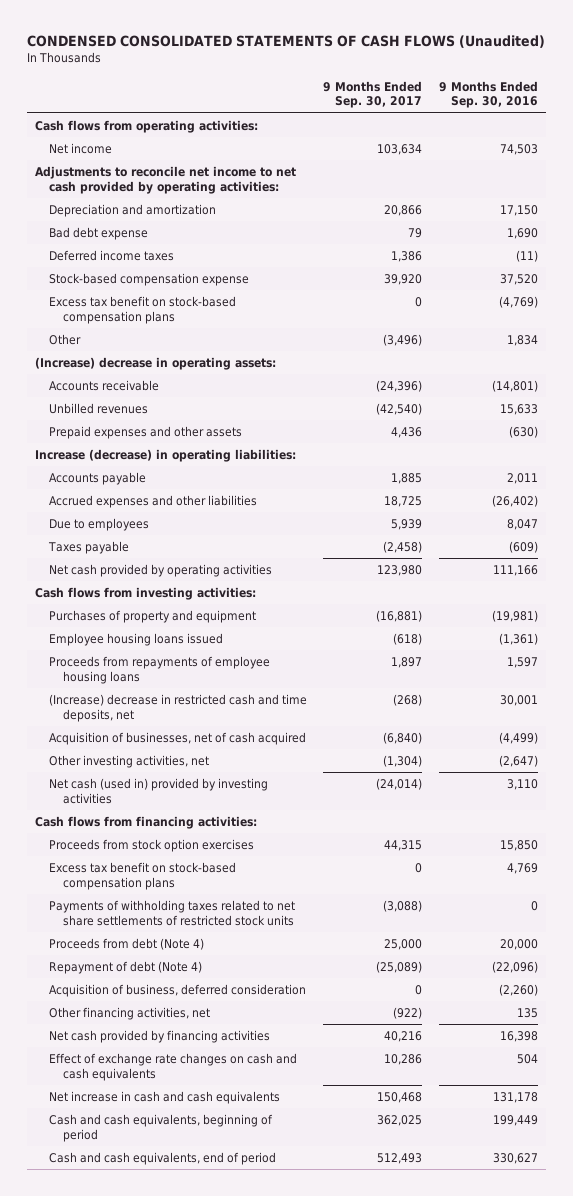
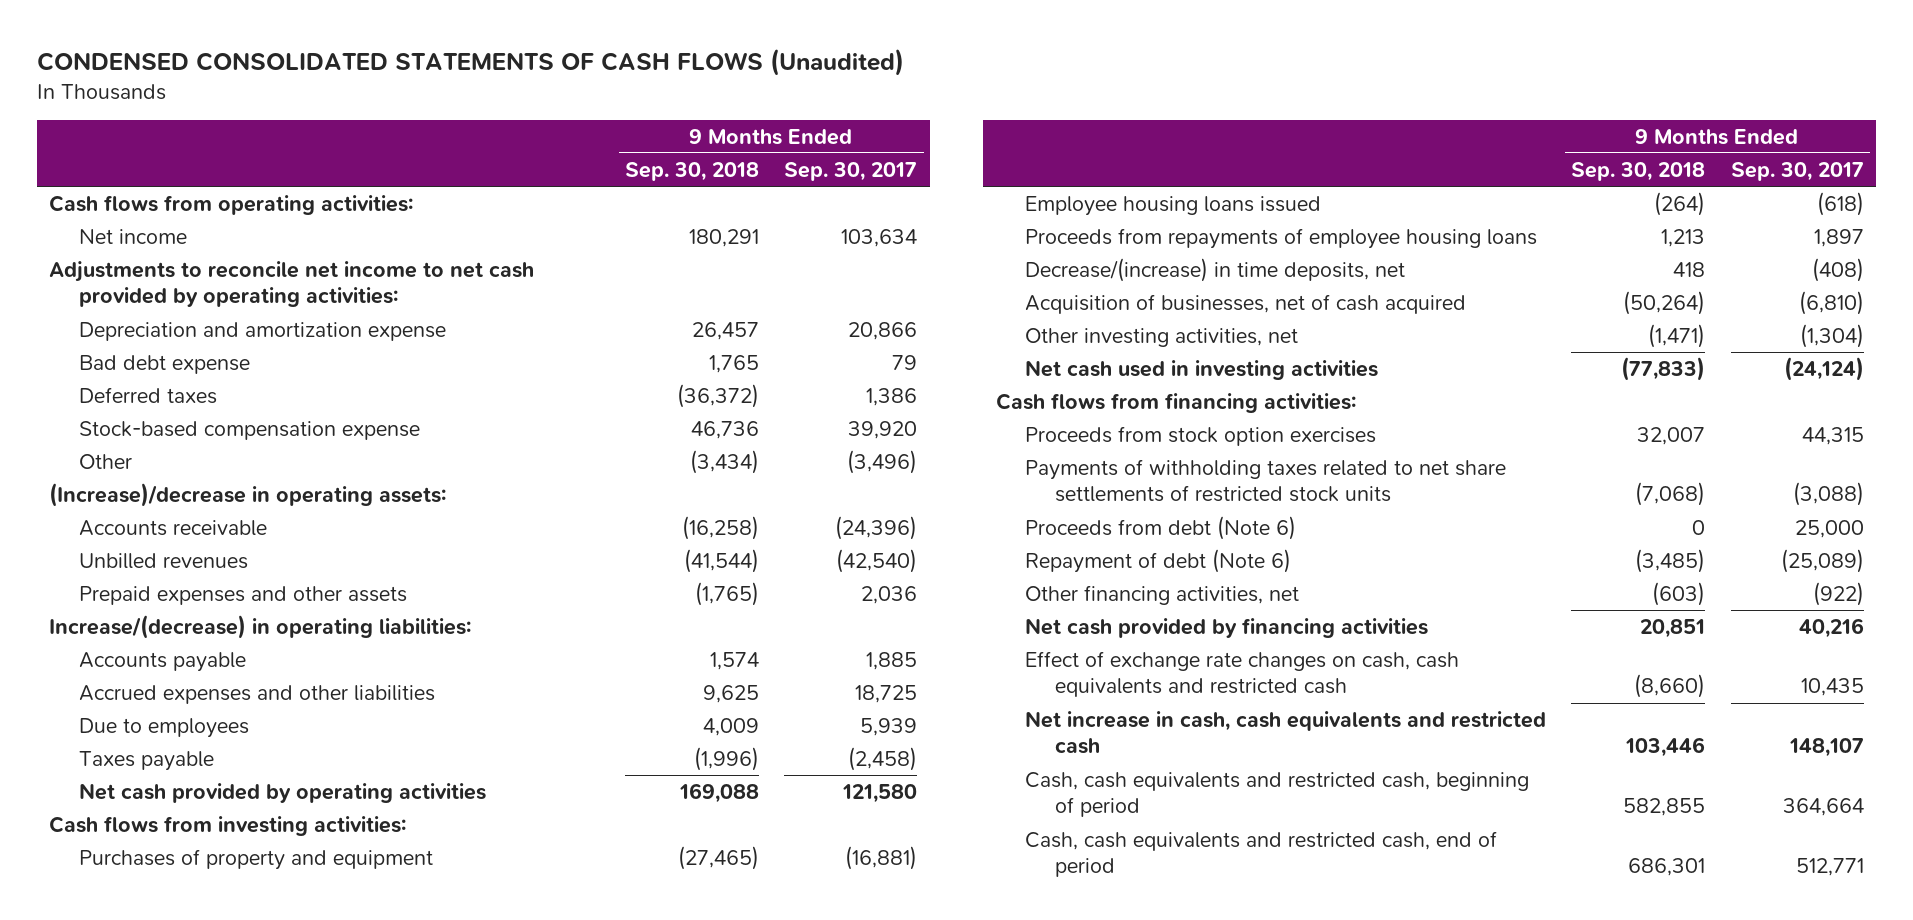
- | 9 Months Ended Sep. 30, 2017 | 9 Months Ended Sep. 30, 2016
+ | 9 Months Ended Sep. 30, 2018 | 9 Months Ended Sep. 30, 2017
- Depreciation and amortization | 20,866 | 17,150
+ Depreciation and amortization expense | 26,457 | 20,866
- Deferred income taxes | 1,386 | (11)
+ Deferred taxes | (36,372) | 1,386
- Excess tax benefit on stock-based compensation plans | 0 | (4,769)
- (Increase) decrease in operating assets:
+ (Increase)/decrease in operating assets:
- Prepaid expenses and other assets | 4,436 | (630)
- Increase (decrease) in operating liabilities:
+ Prepaid expenses and other assets | (1,765) | 2,036
+ Increase/(decrease) in operating liabilities:
- Net cash provided by operating activities | 123,980 | 111,166
+ Net cash provided by operating activities | 169,088 | 121,580
- (Increase) decrease in restricted cash and time deposits, net | (268) | 30,001
- Acquisition of businesses, net of cash acquired | (6,840) | (4,499)
+ Decrease/(increase) in time deposits, net | 418 | (408)
+ Acquisition of businesses, net of cash acquired | (50,264) | (6,810)
- Net cash (used in) provided by investing activities | (24,014) | 3,110
+ Net cash used in investing activities | (77,833) | (24,124)
- Excess tax benefit on stock-based compensation plans | 0 | 4,769
- Proceeds from debt (Note 4) | 25,000 | 20,000
- Repayment of debt (Note 4) | (25,089) | (22,096)
- Acquisition of business, deferred consideration | 0 | (2,260)
+ Proceeds from debt (Note 6) | 0 | 25,000
+ Repayment of debt (Note 6) | (3,485) | (25,089)
- Effect of exchange rate changes on cash and cash equivalents | 10,286 | 504
- Net increase in cash and cash equivalents | 150,468 | 131,178
- Cash and cash equivalents, beginning of period | 362,025 | 199,449
- Cash and cash equivalents, end of period | 512,493 | 330,627
+ Effect of exchange rate changes on cash, cash equivalents and restricted cash | (8,660) | 10,435
+ Net increase in cash, cash equivalents and restricted cash | 103,446 | 148,107
+ Cash, cash equivalents and restricted cash, beginning of period | 582,855 | 364,664
+ Cash, cash equivalents and restricted cash, end of period | 686,301 | 512,771

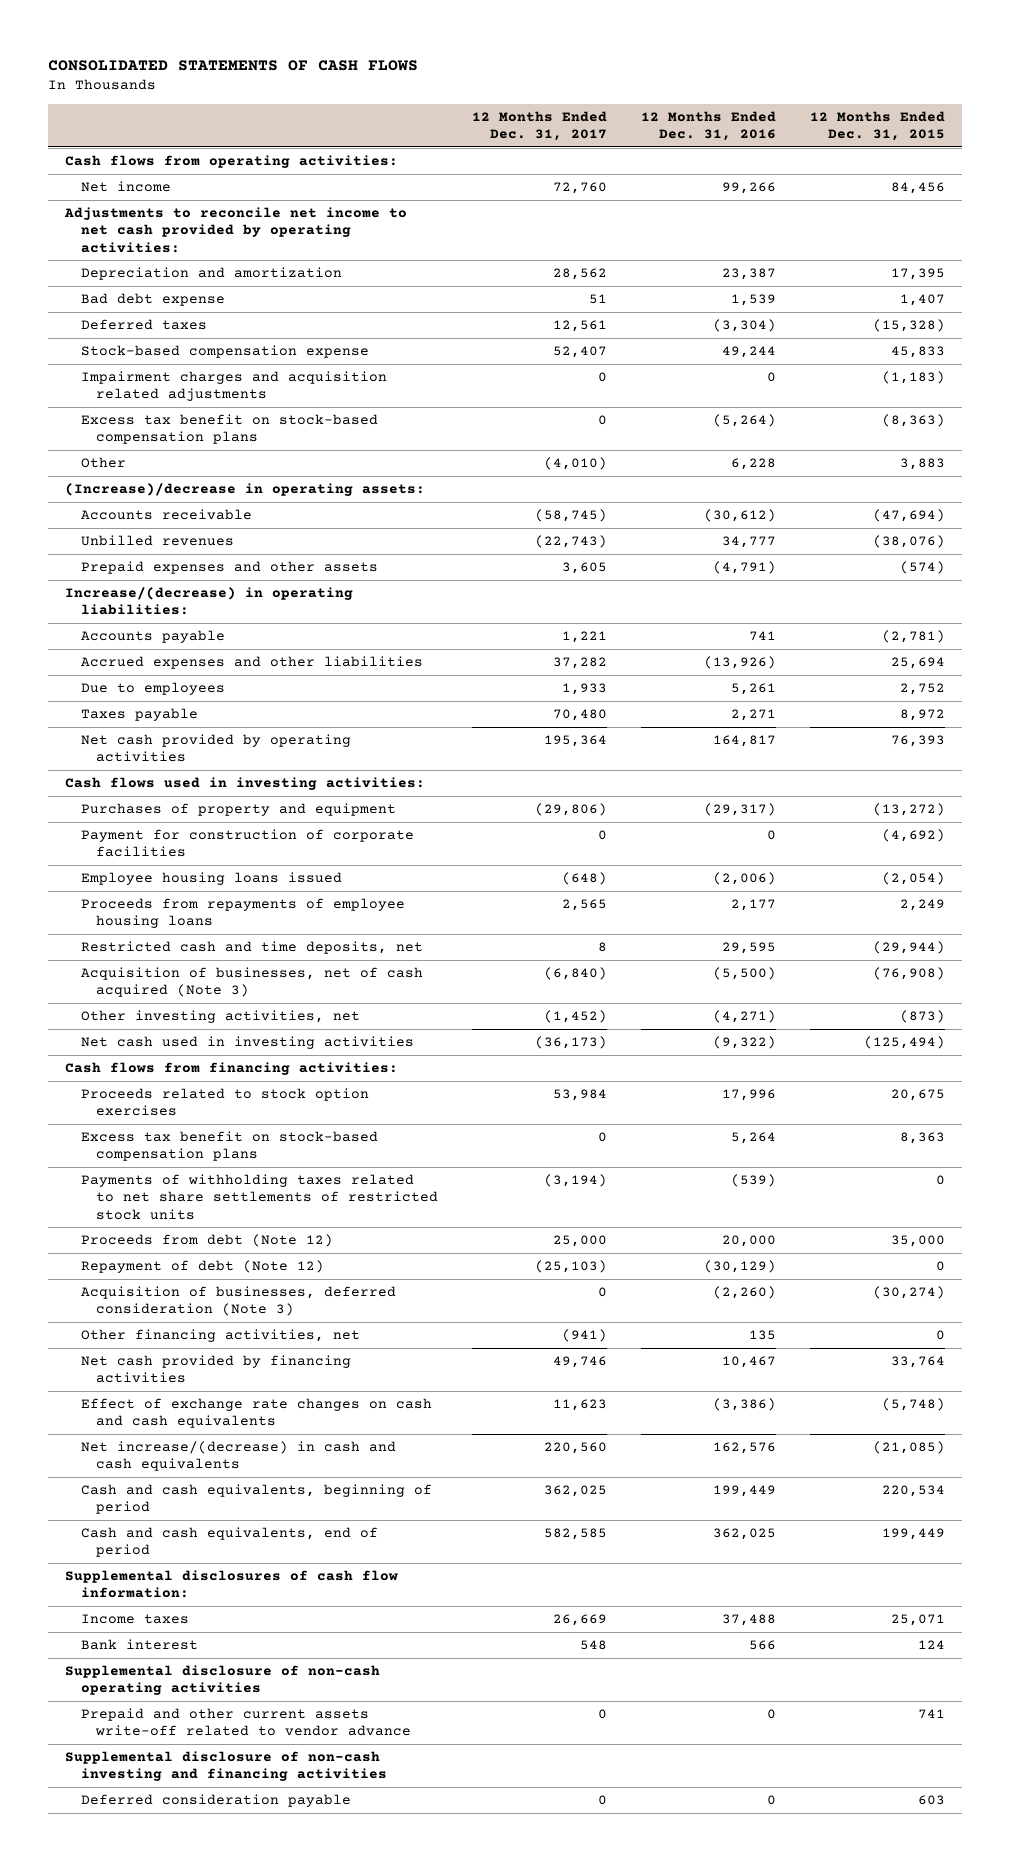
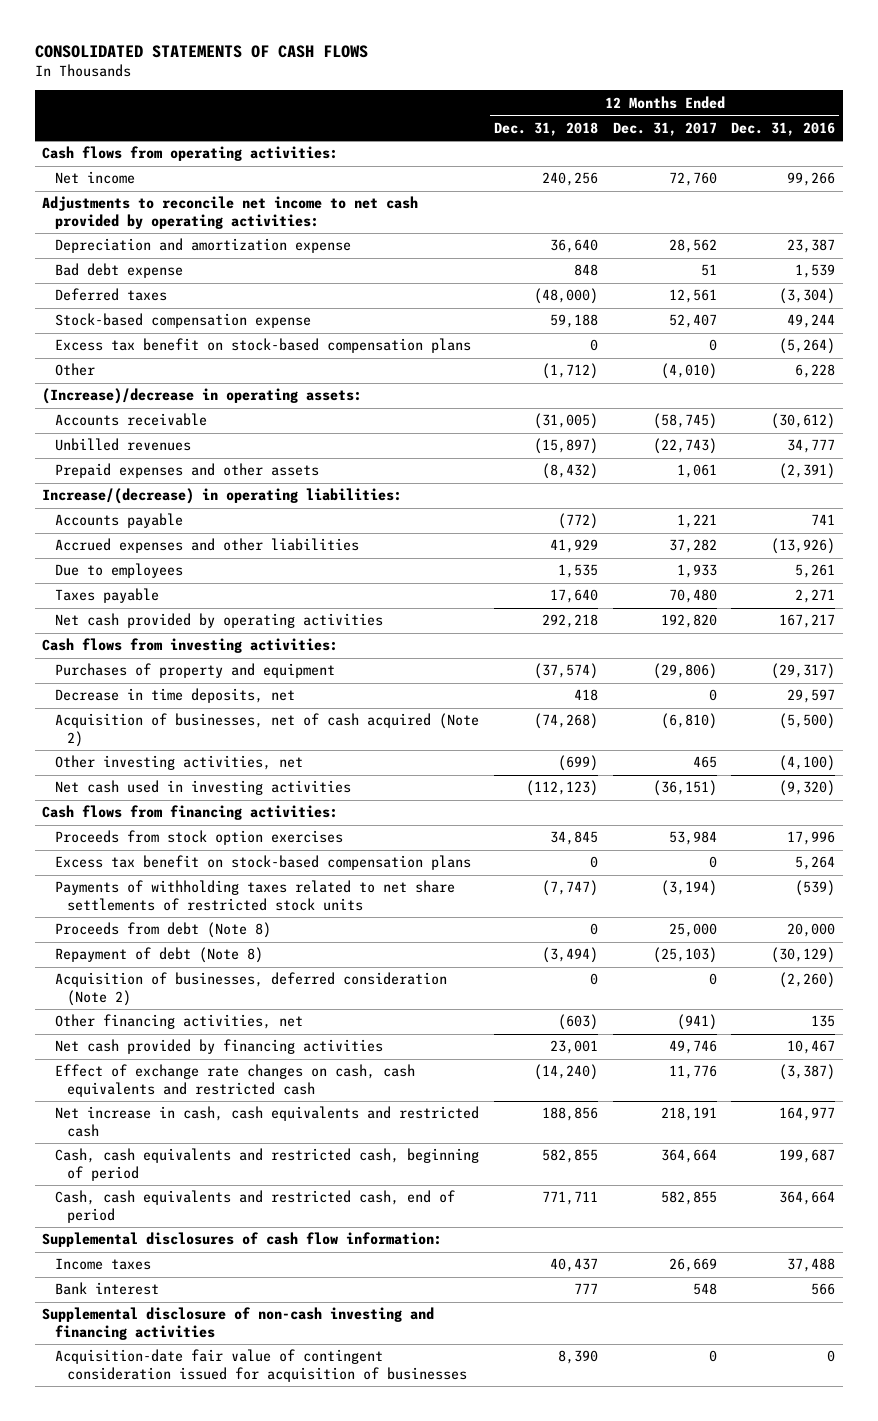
- | 12 Months Ended Dec. 31, 2017 | 12 Months Ended Dec. 31, 2016 | 12 Months Ended Dec. 31, 2015
+ | 12 Months Ended Dec. 31, 2018 | 12 Months Ended Dec. 31, 2017 | 12 Months Ended Dec. 31, 2016
- Depreciation and amortization | 28,562 | 23,387 | 17,395
+ Depreciation and amortization expense | 36,640 | 28,562 | 23,387
- Impairment charges and acquisition related adjustments | 0 | 0 | (1,183)
- Prepaid expenses and other assets | 3,605 | (4,791) | (574)
+ Prepaid expenses and other assets | (8,432) | 1,061 | (2,391)
- Net cash provided by operating activities | 195,364 | 164,817 | 76,393
- Cash flows used in investing activities:
+ Net cash provided by operating activities | 292,218 | 192,820 | 167,217
+ Cash flows from investing activities:
- Payment for construction of corporate facilities | 0 | 0 | (4,692)
- Employee housing loans issued | (648) | (2,006) | (2,054)
- Proceeds from repayments of employee housing loans | 2,565 | 2,177 | 2,249
- Restricted cash and time deposits, net | 8 | 29,595 | (29,944)
- Acquisition of businesses, net of cash acquired (Note 3) | (6,840) | (5,500) | (76,908)
- Other investing activities, net | (1,452) | (4,271) | (873)
- Net cash used in investing activities | (36,173) | (9,322) | (125,494)
+ Decrease in time deposits, net | 418 | 0 | 29,597
+ Acquisition of businesses, net of cash acquired (Note 2) | (74,268) | (6,810) | (5,500)
+ Other investing activities, net | (699) | 465 | (4,100)
+ Net cash used in investing activities | (112,123) | (36,151) | (9,320)
- Proceeds related to stock option exercises | 53,984 | 17,996 | 20,675
+ Proceeds from stock option exercises | 34,845 | 53,984 | 17,996
- Proceeds from debt (Note 12) | 25,000 | 20,000 | 35,000
- Repayment of debt (Note 12) | (25,103) | (30,129) | 0
- Acquisition of businesses, deferred consideration (Note 3) | 0 | (2,260) | (30,274)
+ Proceeds from debt (Note 8) | 0 | 25,000 | 20,000
+ Repayment of debt (Note 8) | (3,494) | (25,103) | (30,129)
+ Acquisition of businesses, deferred consideration (Note 2) | 0 | 0 | (2,260)
- Effect of exchange rate changes on cash and cash equivalents | 11,623 | (3,386) | (5,748)
- Net increase/(decrease) in cash and cash equivalents | 220,560 | 162,576 | (21,085)
- Cash and cash equivalents, beginning of period | 362,025 | 199,449 | 220,534
- Cash and cash equivalents, end of period | 582,585 | 362,025 | 199,449
+ Effect of exchange rate changes on cash, cash equivalents and restricted cash | (14,240) | 11,776 | (3,387)
+ Net increase in cash, cash equivalents and restricted cash | 188,856 | 218,191 | 164,977
+ Cash, cash equivalents and restricted cash, beginning of period | 582,855 | 364,664 | 199,687
+ Cash, cash equivalents and restricted cash, end of period | 771,711 | 582,855 | 364,664
- Supplemental disclosure of non-cash operating activities
- Prepaid and other current assets write-off related to vendor advance | 0 | 0 | 741
- Deferred consideration payable | 0 | 0 | 603
+ Acquisition-date fair value of contingent consideration issued for acquisition of businesses | 8,390 | 0 | 0

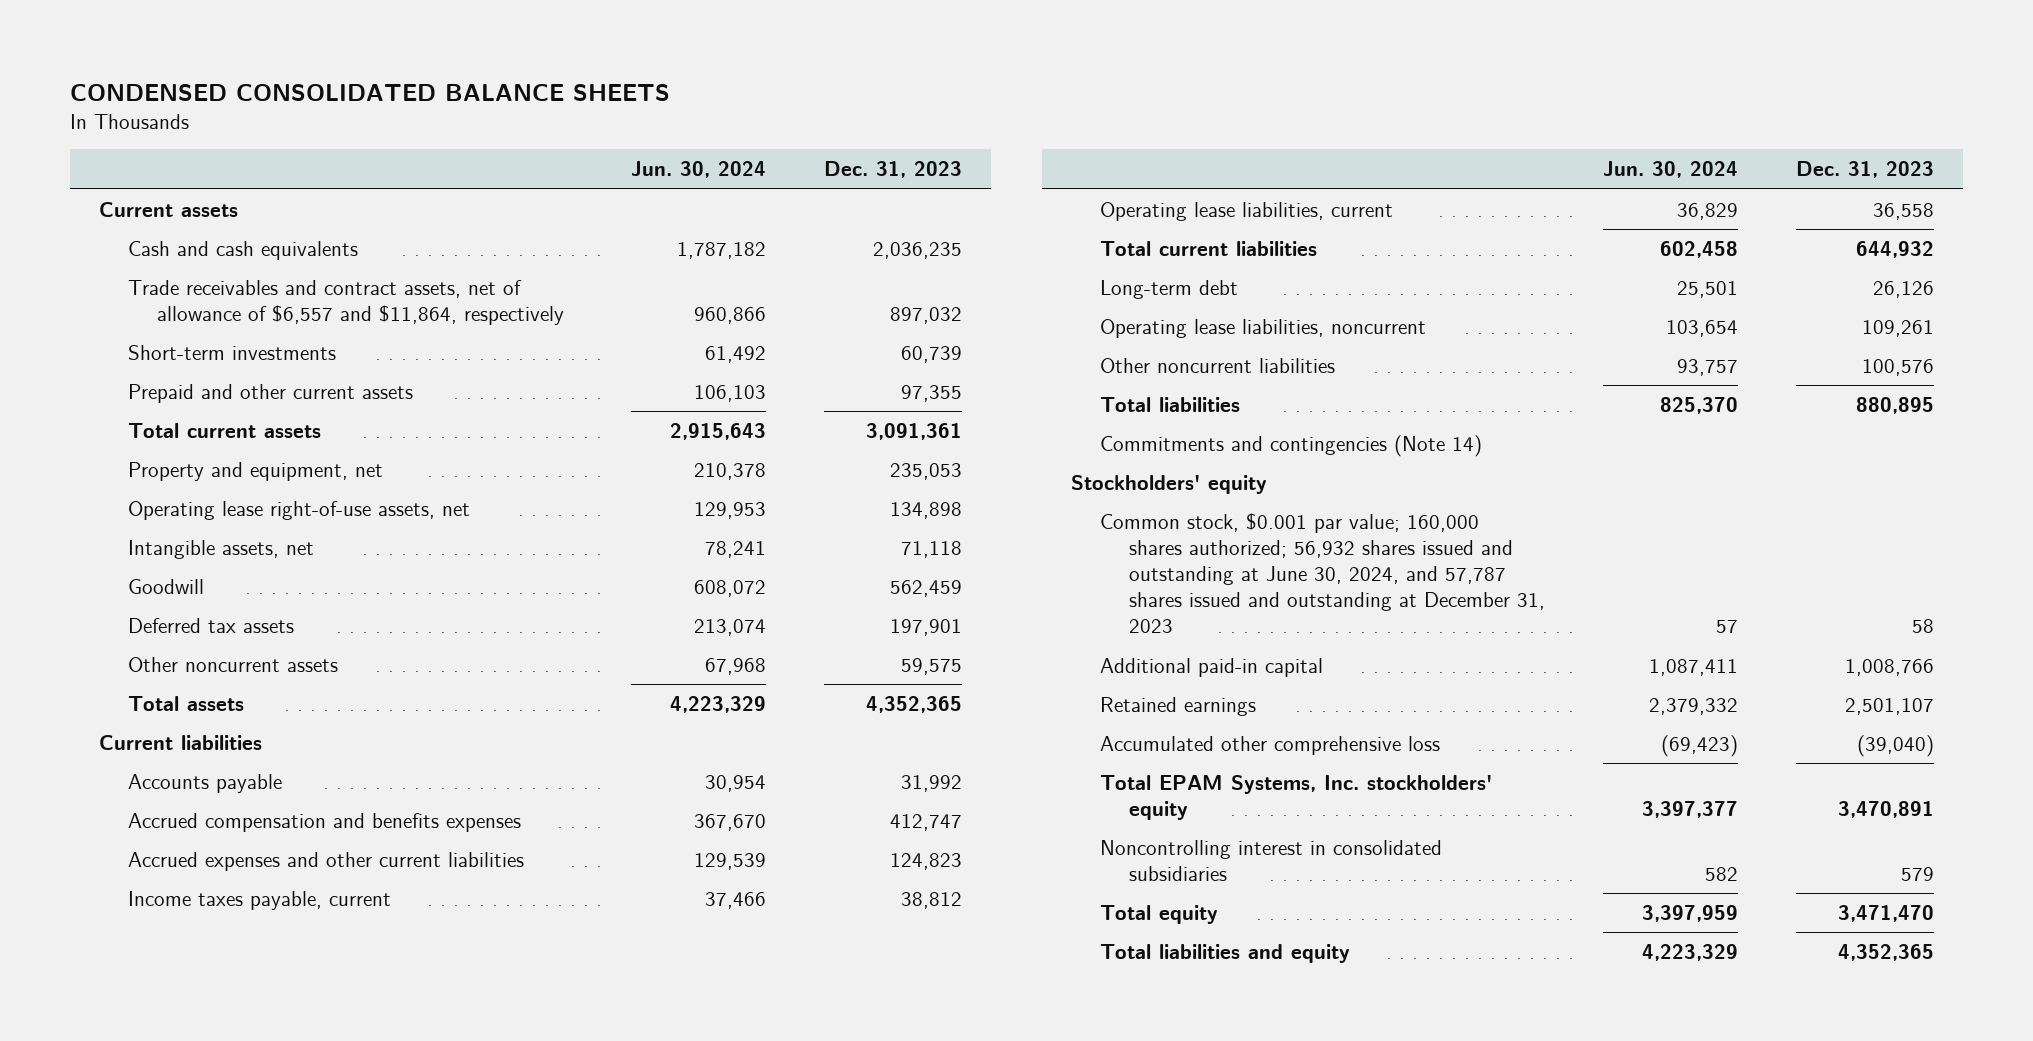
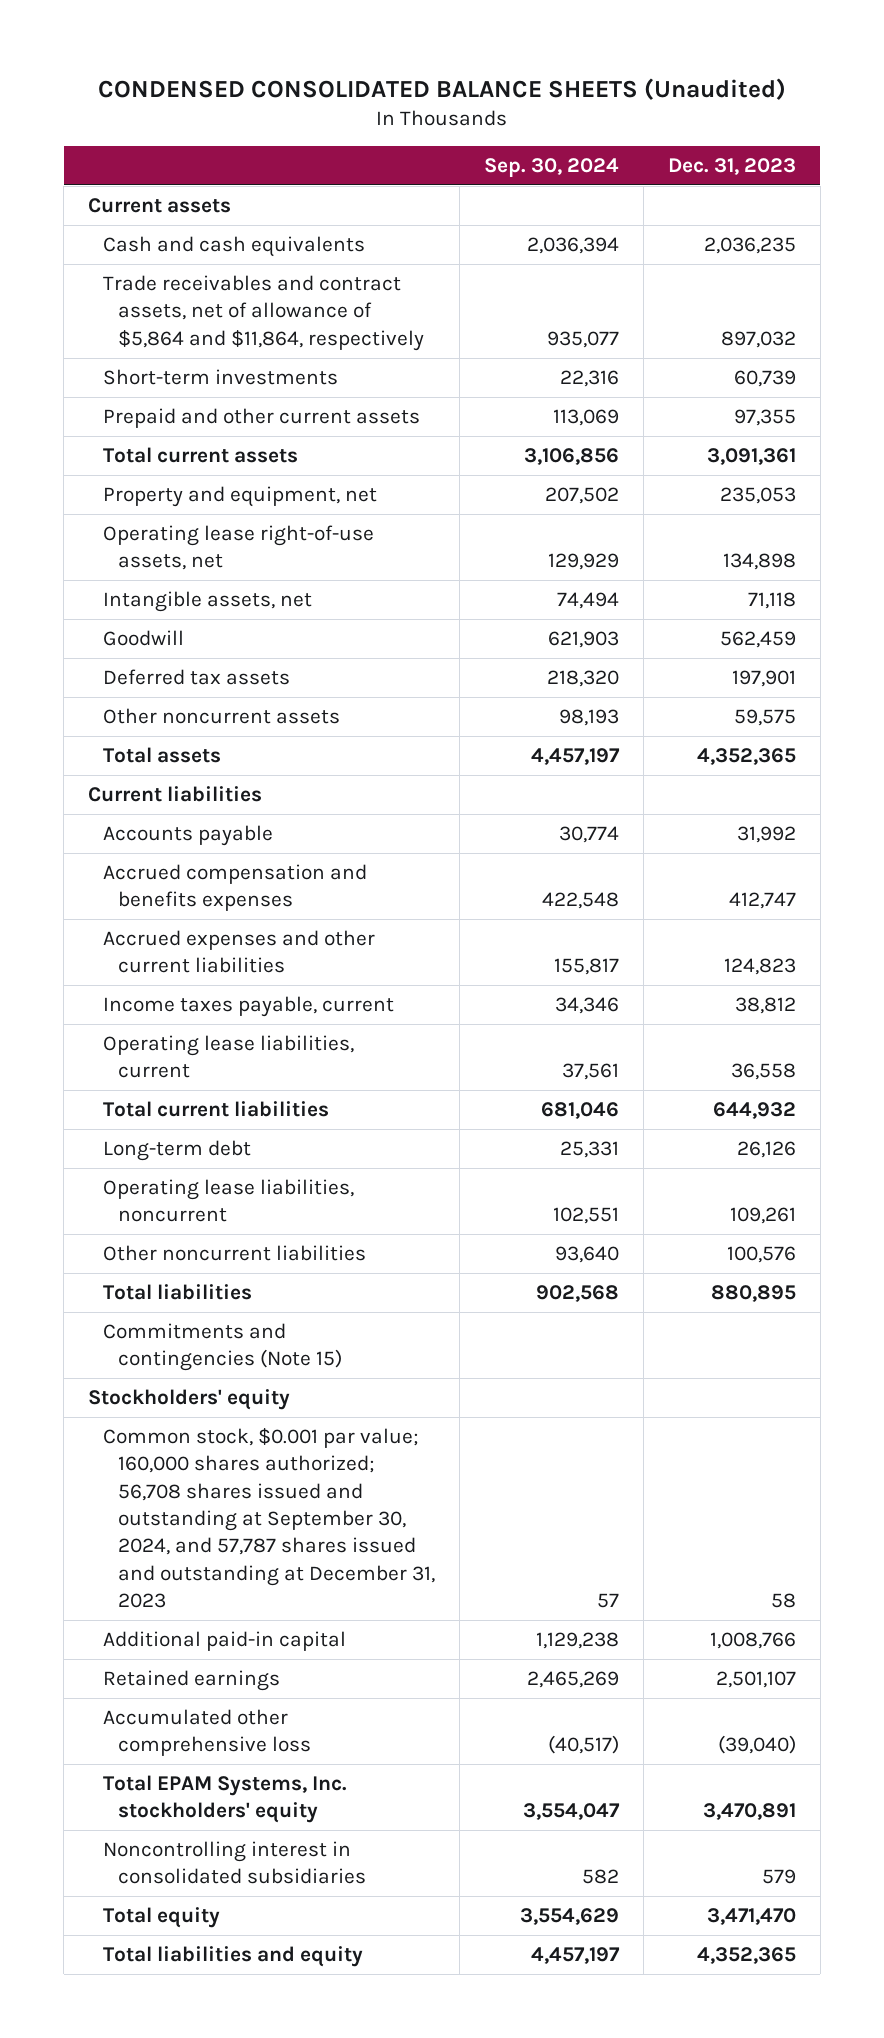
- CONDENSED CONSOLIDATED BALANCE SHEETS
+ CONDENSED CONSOLIDATED BALANCE SHEETS (Unaudited)
- | Jun. 30, 2024 | Dec. 31, 2023
+ | Sep. 30, 2024 | Dec. 31, 2023
- Trade receivables and contract assets, net of allowance of $6,557 and $11,864, respectively | 960,866 | 897,032
+ Trade receivables and contract assets, net of allowance of $5,864 and $11,864, respectively | 935,077 | 897,032
- Commitments and contingencies (Note 14)
+ Commitments and contingencies (Note 15)
- Common stock, $0.001 par value; 160,000 shares authorized; 56,932 shares issued and outstanding at June 30, 2024, and 57,787 shares issued and outstanding at December 31, 2023 | 57 | 58
+ Common stock, $0.001 par value; 160,000 shares authorized; 56,708 shares issued and outstanding at September 30, 2024, and 57,787 shares issued and outstanding at December 31, 2023 | 57 | 58

